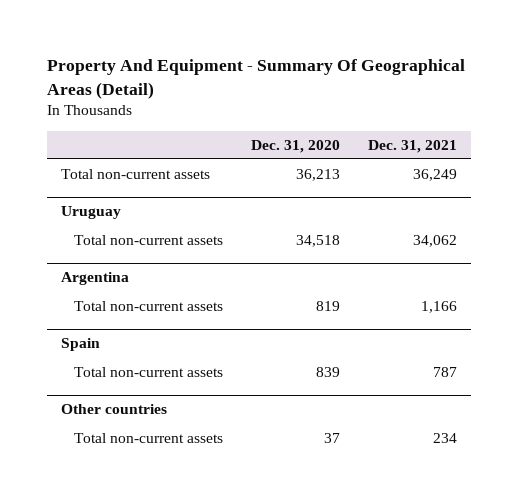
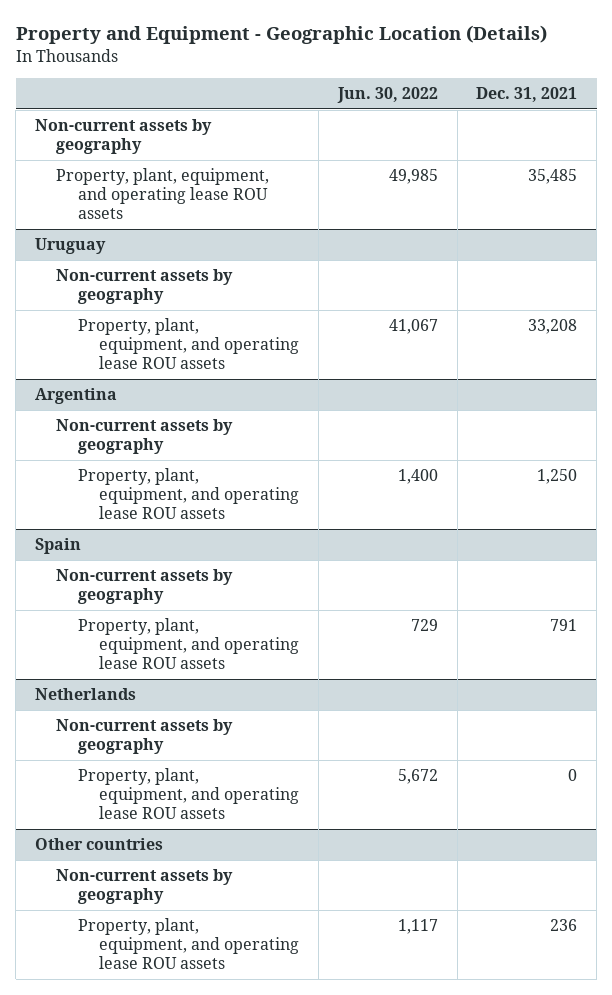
- Property And Equipment - Summary Of Geographical Areas (Detail)
+ Property and Equipment - Geographic Location (Details)
- | Dec. 31, 2020 | Dec. 31, 2021
+ | Jun. 30, 2022 | Dec. 31, 2021
- Total non-current assets | 36,213 | 36,249
+ Non-current assets by geography
+ Property, plant, equipment, and operating lease ROU assets | 49,985 | 35,485
@ Uruguay
- Total non-current assets | 34,518 | 34,062
+ Non-current assets by geography
+ Property, plant, equipment, and operating lease ROU assets | 41,067 | 33,208
@ Argentina
- Total non-current assets | 819 | 1,166
+ Non-current assets by geography
+ Property, plant, equipment, and operating lease ROU assets | 1,400 | 1,250
@ Spain
- Total non-current assets | 839 | 787
+ Non-current assets by geography
+ Property, plant, equipment, and operating lease ROU assets | 729 | 791
+ Netherlands
+ Non-current assets by geography
+ Property, plant, equipment, and operating lease ROU assets | 5,672 | 0
@ Other countries
- Total non-current assets | 37 | 234
+ Non-current assets by geography
+ Property, plant, equipment, and operating lease ROU assets | 1,117 | 236

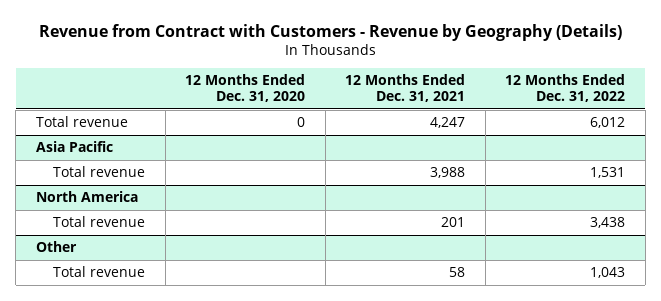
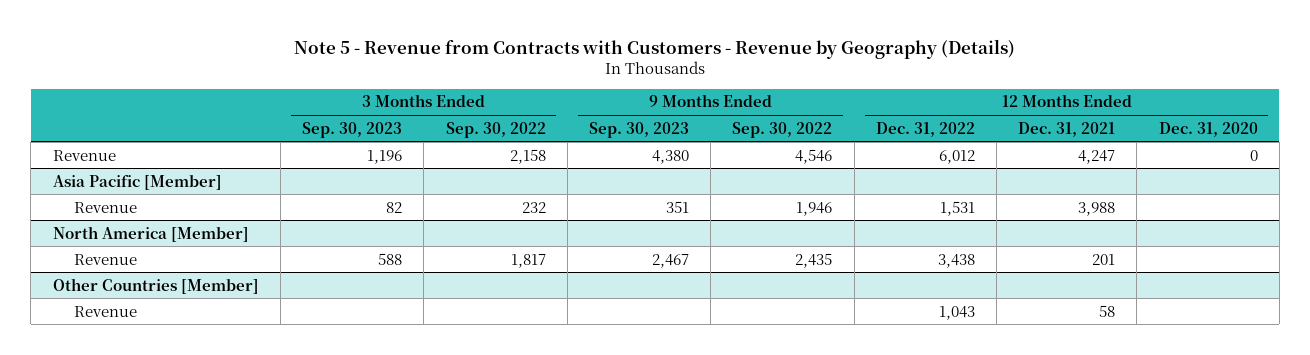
- Revenue from Contract with Customers - Revenue by Geography (Details)
+ Note 5 - Revenue from Contracts with Customers - Revenue by Geography (Details)
- | 12 Months Ended Dec. 31, 2020 | 12 Months Ended Dec. 31, 2021 | 12 Months Ended Dec. 31, 2022
+ | 3 Months Ended Sep. 30, 2023 | 3 Months Ended Sep. 30, 2022 | 9 Months Ended Sep. 30, 2023 | 9 Months Ended Sep. 30, 2022 | 12 Months Ended Dec. 31, 2022 | 12 Months Ended Dec. 31, 2021 | 12 Months Ended Dec. 31, 2020
- Total revenue | 0 | 4,247 | 6,012
- Asia Pacific
- Total revenue | | 3,988 | 1,531
- North America
- Total revenue | | 201 | 3,438
- Other
- Total revenue | | 58 | 1,043
+ Revenue | 1,196 | 2,158 | 4,380 | 4,546 | 6,012 | 4,247 | 0
+ Asia Pacific [Member]
+ Revenue | 82 | 232 | 351 | 1,946 | 1,531 | 3,988 |
+ North America [Member]
+ Revenue | 588 | 1,817 | 2,467 | 2,435 | 3,438 | 201 |
+ Other Countries [Member]
+ Revenue | | | | | 1,043 | 58 |

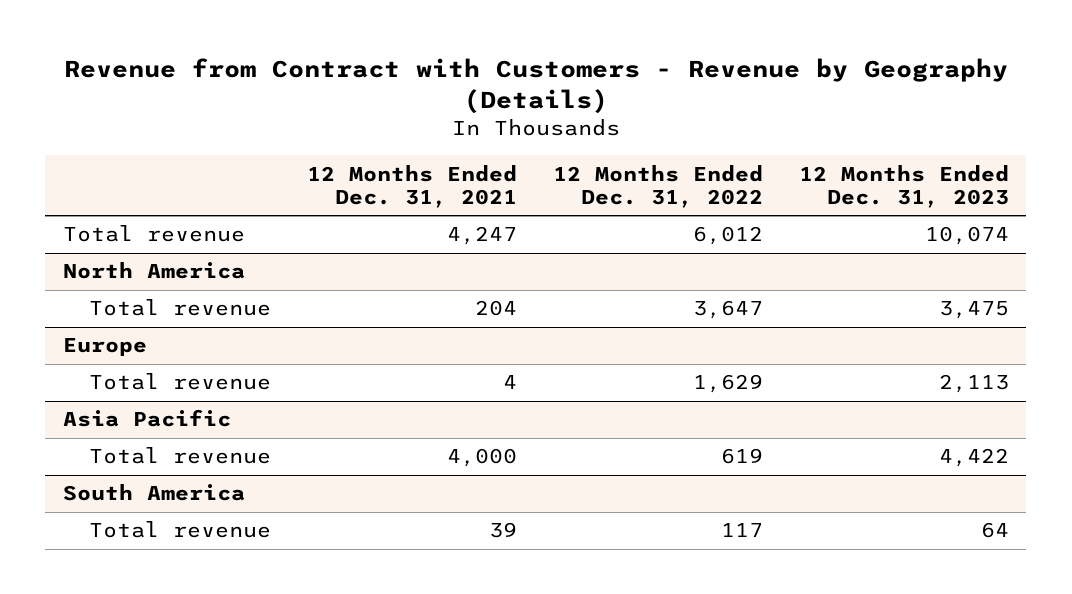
- Note 5 - Revenue from Contracts with Customers - Revenue by Geography (Details)
+ Revenue from Contract with Customers - Revenue by Geography (Details)
- | 3 Months Ended Sep. 30, 2023 | 3 Months Ended Sep. 30, 2022 | 9 Months Ended Sep. 30, 2023 | 9 Months Ended Sep. 30, 2022 | 12 Months Ended Dec. 31, 2022 | 12 Months Ended Dec. 31, 2021 | 12 Months Ended Dec. 31, 2020
+ | 12 Months Ended Dec. 31, 2021 | 12 Months Ended Dec. 31, 2022 | 12 Months Ended Dec. 31, 2023
- Revenue | 1,196 | 2,158 | 4,380 | 4,546 | 6,012 | 4,247 | 0
- Asia Pacific [Member]
- Revenue | 82 | 232 | 351 | 1,946 | 1,531 | 3,988 |
- North America [Member]
- Revenue | 588 | 1,817 | 2,467 | 2,435 | 3,438 | 201 |
- Other Countries [Member]
- Revenue | | | | | 1,043 | 58 |
+ Total revenue | 4,247 | 6,012 | 10,074
+ North America
+ Total revenue | 204 | 3,647 | 3,475
+ Europe
+ Total revenue | 4 | 1,629 | 2,113
+ Asia Pacific
+ Total revenue | 4,000 | 619 | 4,422
+ South America
+ Total revenue | 39 | 117 | 64

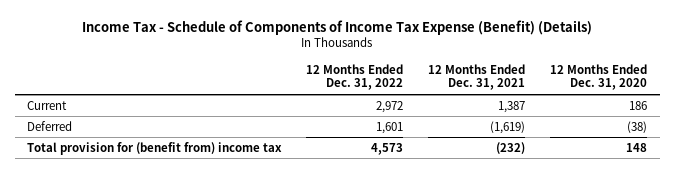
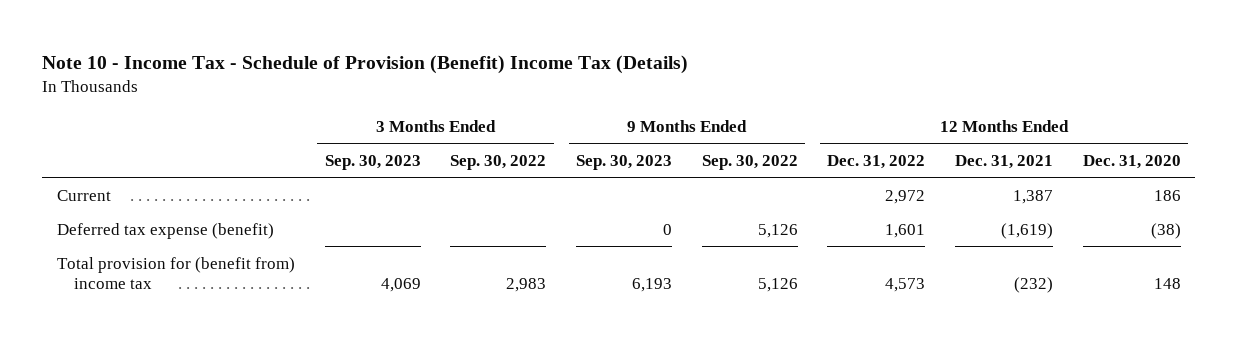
- Income Tax - Schedule of Components of Income Tax Expense (Benefit) (Details)
+ Note 10 - Income Tax - Schedule of Provision (Benefit) Income Tax (Details)
- | 12 Months Ended Dec. 31, 2022 | 12 Months Ended Dec. 31, 2021 | 12 Months Ended Dec. 31, 2020
+ | 3 Months Ended Sep. 30, 2023 | 3 Months Ended Sep. 30, 2022 | 9 Months Ended Sep. 30, 2023 | 9 Months Ended Sep. 30, 2022 | 12 Months Ended Dec. 31, 2022 | 12 Months Ended Dec. 31, 2021 | 12 Months Ended Dec. 31, 2020
- Deferred | 1,601 | (1,619) | (38)
+ Deferred tax expense (benefit) | | | 0 | 5,126 | 1,601 | (1,619) | (38)

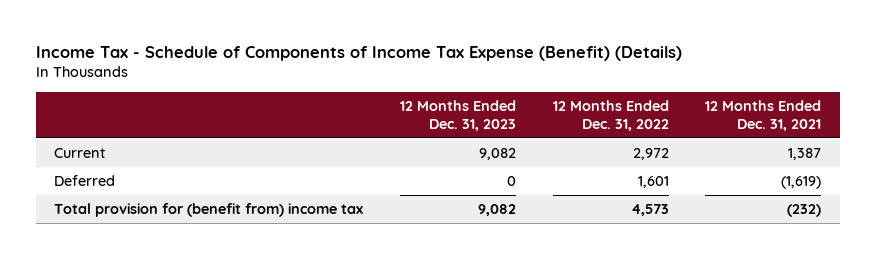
- Note 10 - Income Tax - Schedule of Provision (Benefit) Income Tax (Details)
+ Income Tax - Schedule of Components of Income Tax Expense (Benefit) (Details)
- | 3 Months Ended Sep. 30, 2023 | 3 Months Ended Sep. 30, 2022 | 9 Months Ended Sep. 30, 2023 | 9 Months Ended Sep. 30, 2022 | 12 Months Ended Dec. 31, 2022 | 12 Months Ended Dec. 31, 2021 | 12 Months Ended Dec. 31, 2020
+ | 12 Months Ended Dec. 31, 2023 | 12 Months Ended Dec. 31, 2022 | 12 Months Ended Dec. 31, 2021
- Deferred tax expense (benefit) | | | 0 | 5,126 | 1,601 | (1,619) | (38)
+ Deferred | 0 | 1,601 | (1,619)

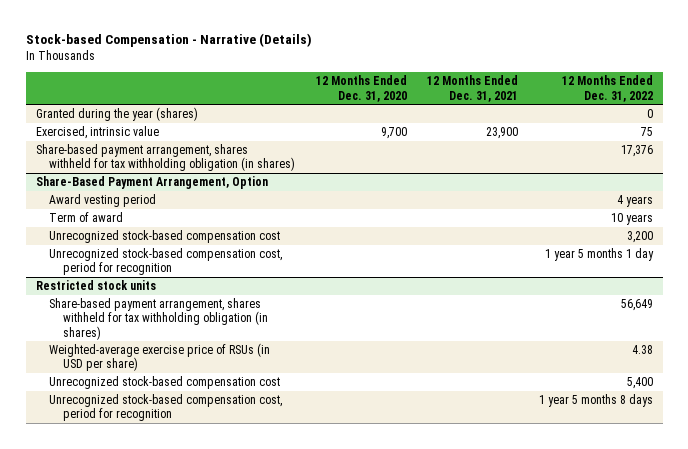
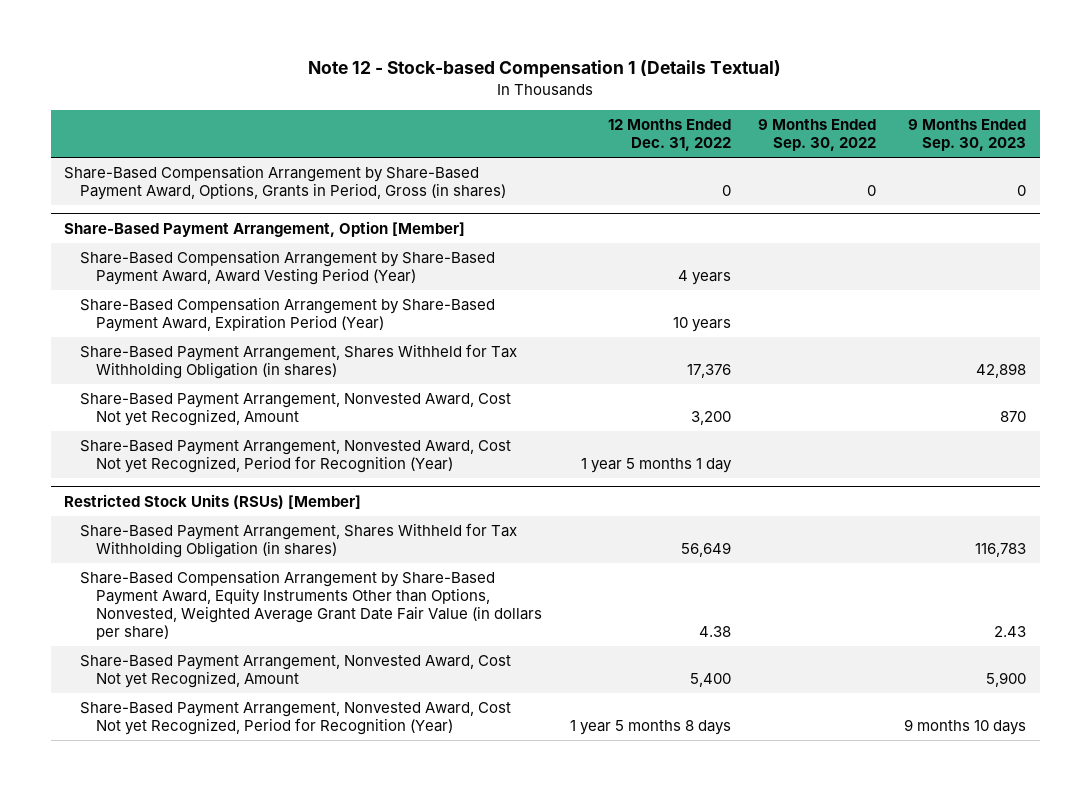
- Stock-based Compensation - Narrative (Details)
+ Note 12 - Stock-based Compensation 1 (Details Textual)
- | 12 Months Ended Dec. 31, 2020 | 12 Months Ended Dec. 31, 2021 | 12 Months Ended Dec. 31, 2022
+ | 12 Months Ended Dec. 31, 2022 | 9 Months Ended Sep. 30, 2022 | 9 Months Ended Sep. 30, 2023
- Granted during the year (shares) | | | 0
- Exercised, intrinsic value | 9,700 | 23,900 | 75
- Share-based payment arrangement, shares withheld for tax withholding obligation (in shares) | | | 17,376
- Share-Based Payment Arrangement, Option
- Award vesting period | | | 4 years
- Term of award | | | 10 years
- Unrecognized stock-based compensation cost | | | 3,200
- Unrecognized stock-based compensation cost, period for recognition | | | 1 year 5 months 1 day
- Restricted stock units
- Share-based payment arrangement, shares withheld for tax withholding obligation (in shares) | | | 56,649
- Weighted-average exercise price of RSUs (in USD per share) | | | 4.38
- Unrecognized stock-based compensation cost | | | 5,400
- Unrecognized stock-based compensation cost, period for recognition | | | 1 year 5 months 8 days
+ Share-Based Compensation Arrangement by Share-Based Payment Award, Options, Grants in Period, Gross (in shares) | 0 | 0 | 0
+ Share-Based Payment Arrangement, Option [Member]
+ Share-Based Compensation Arrangement by Share-Based Payment Award, Award Vesting Period (Year) | 4 years | |
+ Share-Based Compensation Arrangement by Share-Based Payment Award, Expiration Period (Year) | 10 years | |
+ Share-Based Payment Arrangement, Shares Withheld for Tax Withholding Obligation (in shares) | 17,376 | | 42,898
+ Share-Based Payment Arrangement, Nonvested Award, Cost Not yet Recognized, Amount | 3,200 | | 870
+ Share-Based Payment Arrangement, Nonvested Award, Cost Not yet Recognized, Period for Recognition (Year) | 1 year 5 months 1 day | |
+ Restricted Stock Units (RSUs) [Member]
+ Share-Based Payment Arrangement, Shares Withheld for Tax Withholding Obligation (in shares) | 56,649 | | 116,783
+ Share-Based Compensation Arrangement by Share-Based Payment Award, Equity Instruments Other than Options, Nonvested, Weighted Average Grant Date Fair Value (in dollars per share) | 4.38 | | 2.43
+ Share-Based Payment Arrangement, Nonvested Award, Cost Not yet Recognized, Amount | 5,400 | | 5,900
+ Share-Based Payment Arrangement, Nonvested Award, Cost Not yet Recognized, Period for Recognition (Year) | 1 year 5 months 8 days | | 9 months 10 days

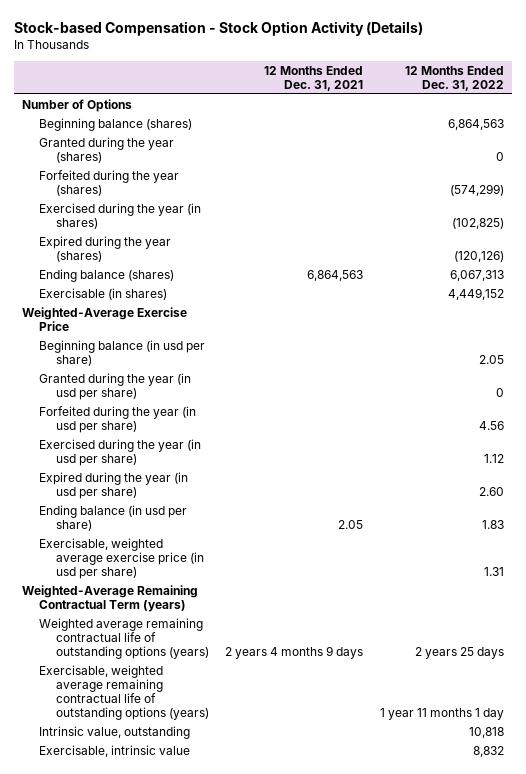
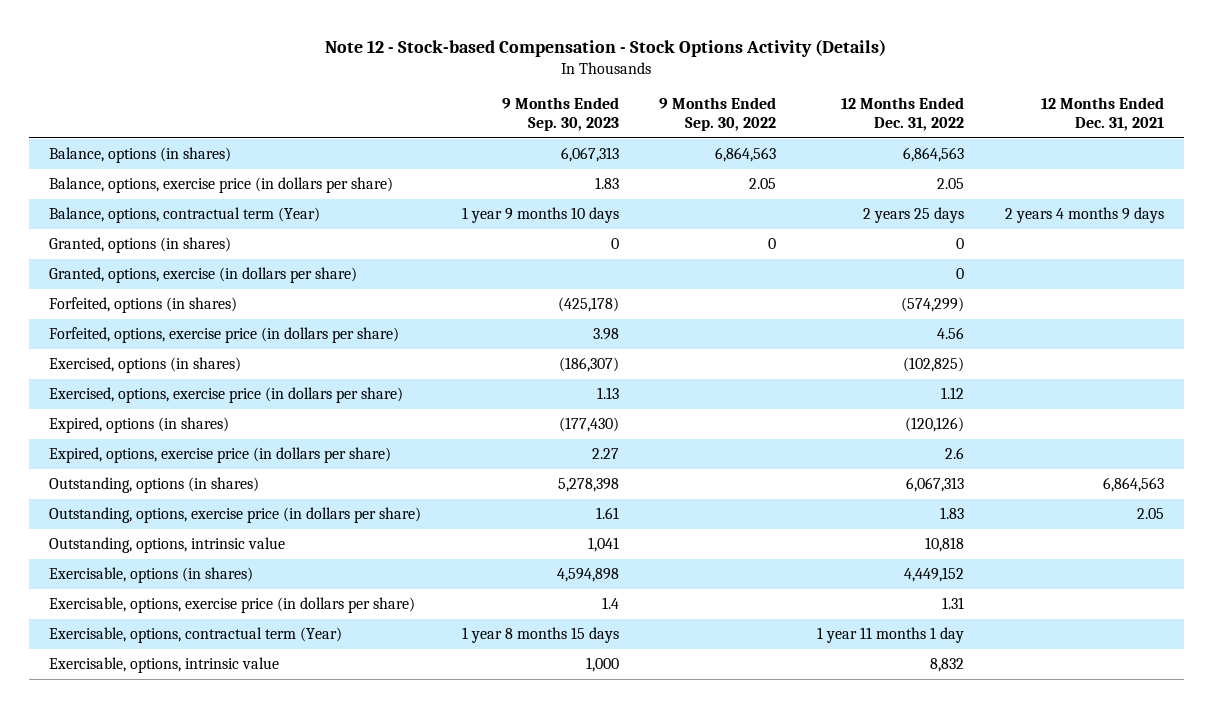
- Stock-based Compensation - Stock Option Activity (Details)
+ Note 12 - Stock-based Compensation - Stock Options Activity (Details)
- | 12 Months Ended Dec. 31, 2021 | 12 Months Ended Dec. 31, 2022
+ | 9 Months Ended Sep. 30, 2023 | 9 Months Ended Sep. 30, 2022 | 12 Months Ended Dec. 31, 2022 | 12 Months Ended Dec. 31, 2021
- Number of Options
- Beginning balance (shares) | | 6,864,563
- Granted during the year (shares) | | 0
- Forfeited during the year (shares) | | (574,299)
- Exercised during the year (in shares) | | (102,825)
- Expired during the year (shares) | | (120,126)
- Ending balance (shares) | 6,864,563 | 6,067,313
- Exercisable (in shares) | | 4,449,152
- Weighted-Average Exercise Price
- Beginning balance (in usd per share) | | 2.05
- Granted during the year (in usd per share) | | 0
- Forfeited during the year (in usd per share) | | 4.56
- Exercised during the year (in usd per share) | | 1.12
- Expired during the year (in usd per share) | | 2.60
- Ending balance (in usd per share) | 2.05 | 1.83
- Exercisable, weighted average exercise price (in usd per share) | | 1.31
- Weighted-Average Remaining Contractual Term (years)
- Weighted average remaining contractual life of outstanding options (years) | 2 years 4 months 9 days | 2 years 25 days
- Exercisable, weighted average remaining contractual life of outstanding options (years) | | 1 year 11 months 1 day
- Intrinsic value, outstanding | | 10,818
- Exercisable, intrinsic value | | 8,832
+ Balance, options (in shares) | 6,067,313 | 6,864,563 | 6,864,563 |
+ Balance, options, exercise price (in dollars per share) | 1.83 | 2.05 | 2.05 |
+ Balance, options, contractual term (Year) | 1 year 9 months 10 days | | 2 years 25 days | 2 years 4 months 9 days
+ Granted, options (in shares) | 0 | 0 | 0 |
+ Granted, options, exercise (in dollars per share) | | | 0 |
+ Forfeited, options (in shares) | (425,178) | | (574,299) |
+ Forfeited, options, exercise price (in dollars per share) | 3.98 | | 4.56 |
+ Exercised, options (in shares) | (186,307) | | (102,825) |
+ Exercised, options, exercise price (in dollars per share) | 1.13 | | 1.12 |
+ Expired, options (in shares) | (177,430) | | (120,126) |
+ Expired, options, exercise price (in dollars per share) | 2.27 | | 2.6 |
+ Outstanding, options (in shares) | 5,278,398 | | 6,067,313 | 6,864,563
+ Outstanding, options, exercise price (in dollars per share) | 1.61 | | 1.83 | 2.05
+ Outstanding, options, intrinsic value | 1,041 | | 10,818 |
+ Exercisable, options (in shares) | 4,594,898 | | 4,449,152 |
+ Exercisable, options, exercise price (in dollars per share) | 1.4 | | 1.31 |
+ Exercisable, options, contractual term (Year) | 1 year 8 months 15 days | | 1 year 11 months 1 day |
+ Exercisable, options, intrinsic value | 1,000 | | 8,832 |

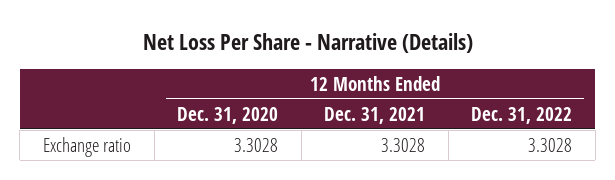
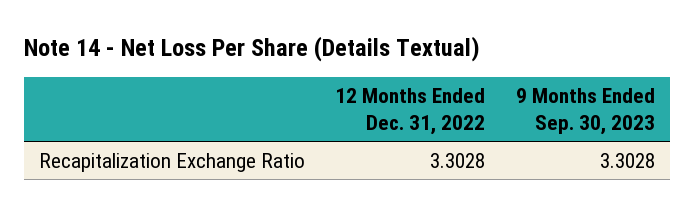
- Net Loss Per Share - Narrative (Details)
+ Note 14 - Net Loss Per Share (Details Textual)
- | 12 Months Ended Dec. 31, 2020 | 12 Months Ended Dec. 31, 2021 | 12 Months Ended Dec. 31, 2022
+ | 12 Months Ended Dec. 31, 2022 | 9 Months Ended Sep. 30, 2023
- Exchange ratio | 3.3028 | 3.3028 | 3.3028
+ Recapitalization Exchange Ratio | 3.3028 | 3.3028

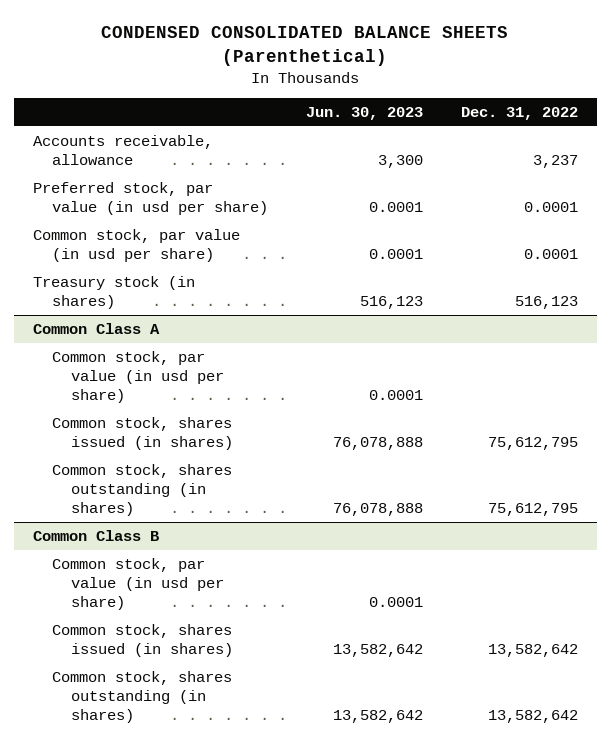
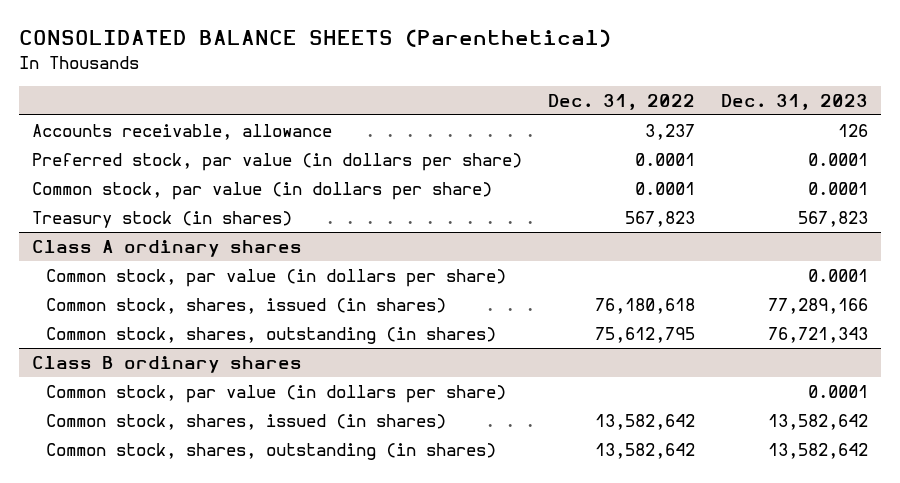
- CONDENSED CONSOLIDATED BALANCE SHEETS (Parenthetical)
+ CONSOLIDATED BALANCE SHEETS (Parenthetical)
- | Jun. 30, 2023 | Dec. 31, 2022
+ | Dec. 31, 2022 | Dec. 31, 2023
- Preferred stock, par value (in usd per share) | 0.0001 | 0.0001
- Common stock, par value (in usd per share) | 0.0001 | 0.0001
- Treasury stock (in shares) | 516,123 | 516,123
- Common Class A
- Common stock, par value (in usd per share) | 0.0001 |
- Common stock, shares issued (in shares) | 76,078,888 | 75,612,795
- Common stock, shares outstanding (in shares) | 76,078,888 | 75,612,795
- Common Class B
- Common stock, par value (in usd per share) | 0.0001 |
- Common stock, shares issued (in shares) | 13,582,642 | 13,582,642
- Common stock, shares outstanding (in shares) | 13,582,642 | 13,582,642
+ Preferred stock, par value (in dollars per share) | 0.0001 | 0.0001
+ Common stock, par value (in dollars per share) | 0.0001 | 0.0001
+ Treasury stock (in shares) | 567,823 | 567,823
+ Class A ordinary shares
+ Common stock, par value (in dollars per share) | | 0.0001
+ Common stock, shares, issued (in shares) | 76,180,618 | 77,289,166
+ Common stock, shares, outstanding (in shares) | 75,612,795 | 76,721,343
+ Class B ordinary shares
+ Common stock, par value (in dollars per share) | | 0.0001
+ Common stock, shares, issued (in shares) | 13,582,642 | 13,582,642
+ Common stock, shares, outstanding (in shares) | 13,582,642 | 13,582,642

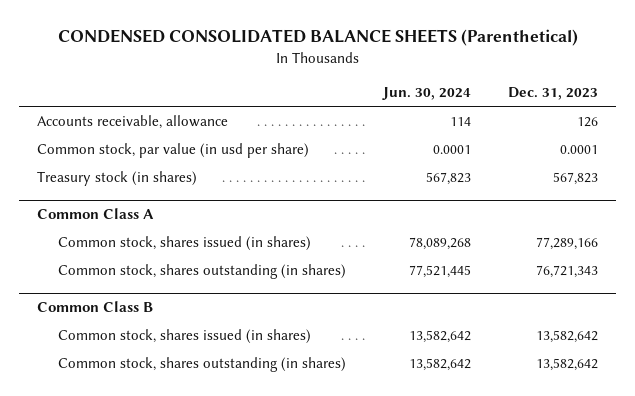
- CONSOLIDATED BALANCE SHEETS (Parenthetical)
+ CONDENSED CONSOLIDATED BALANCE SHEETS (Parenthetical)
- | Dec. 31, 2022 | Dec. 31, 2023
+ | Jun. 30, 2024 | Dec. 31, 2023
- Preferred stock, par value (in dollars per share) | 0.0001 | 0.0001
- Common stock, par value (in dollars per share) | 0.0001 | 0.0001
+ Common stock, par value (in usd per share) | 0.0001 | 0.0001
- Class A ordinary shares
- Common stock, par value (in dollars per share) | | 0.0001
- Common stock, shares, issued (in shares) | 76,180,618 | 77,289,166
- Common stock, shares, outstanding (in shares) | 75,612,795 | 76,721,343
- Class B ordinary shares
- Common stock, par value (in dollars per share) | | 0.0001
- Common stock, shares, issued (in shares) | 13,582,642 | 13,582,642
- Common stock, shares, outstanding (in shares) | 13,582,642 | 13,582,642
+ Common Class A
+ Common stock, shares issued (in shares) | 78,089,268 | 77,289,166
+ Common stock, shares outstanding (in shares) | 77,521,445 | 76,721,343
+ Common Class B
+ Common stock, shares issued (in shares) | 13,582,642 | 13,582,642
+ Common stock, shares outstanding (in shares) | 13,582,642 | 13,582,642

